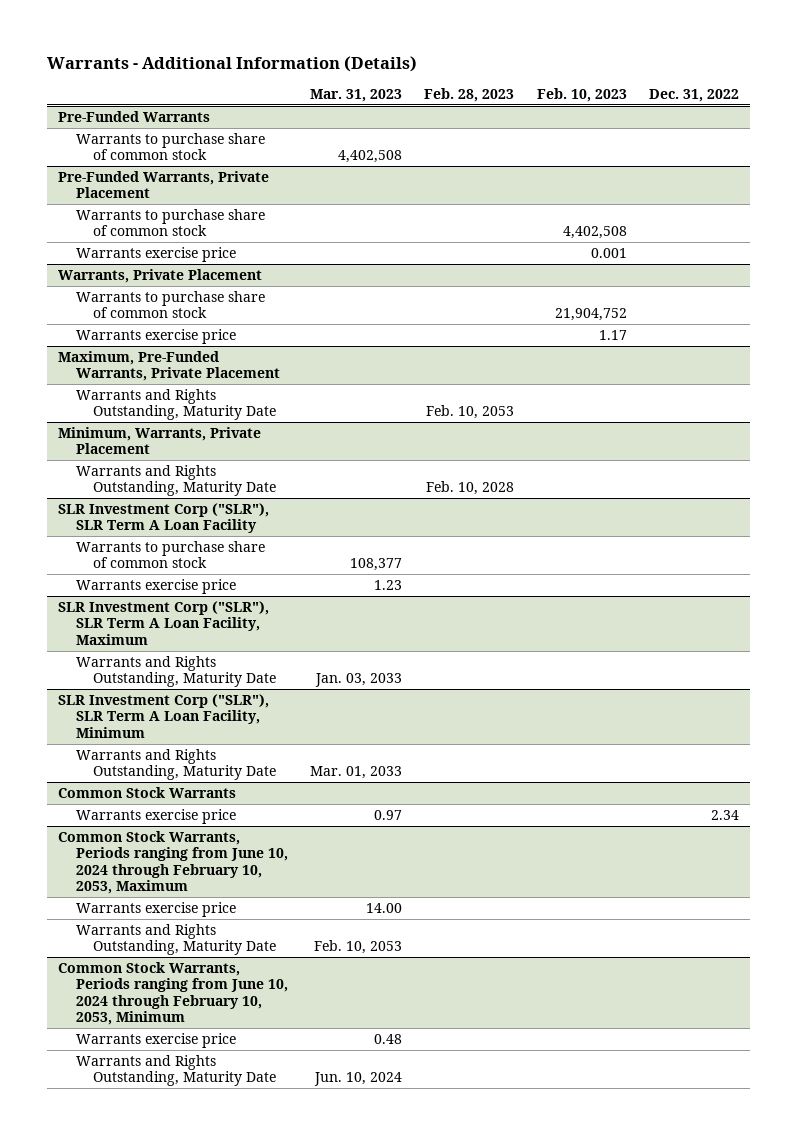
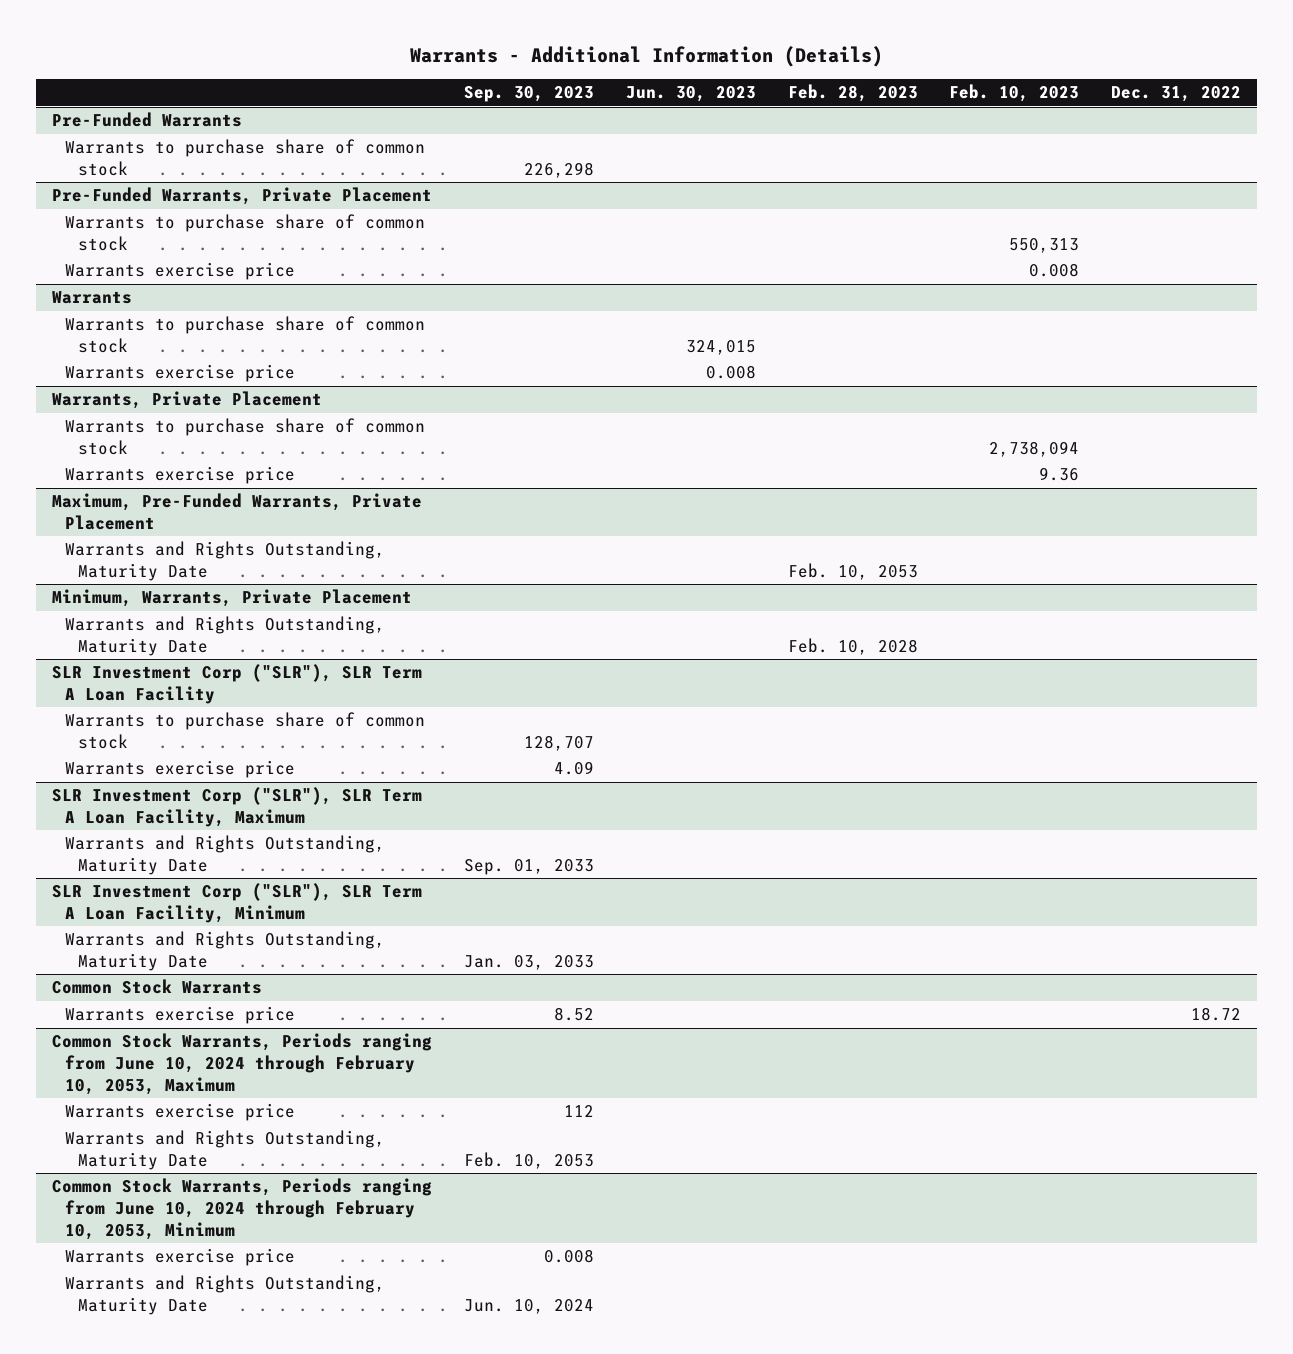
- | Mar. 31, 2023 | Feb. 28, 2023 | Feb. 10, 2023 | Dec. 31, 2022
+ | Sep. 30, 2023 | Jun. 30, 2023 | Feb. 28, 2023 | Feb. 10, 2023 | Dec. 31, 2022
@ Pre-Funded Warrants, Private Placement
- Warrants to purchase share of common stock | | | 4,402,508 |
- Warrants exercise price | | | 0.001 |
+ Warrants to purchase share of common stock | | | | 550,313 |
+ Warrants exercise price | | | | 0.008 |
+ Warrants
+ Warrants to purchase share of common stock | | 324,015 | | |
+ Warrants exercise price | | 0.008 | | |
@ Warrants, Private Placement
- Warrants to purchase share of common stock | | | 21,904,752 |
- Warrants exercise price | | | 1.17 |
+ Warrants to purchase share of common stock | | | | 2,738,094 |
+ Warrants exercise price | | | | 9.36 |
@ Common Stock Warrants
- Warrants exercise price | 0.97 | | | 2.34
+ Warrants exercise price | 8.52 | | | | 18.72

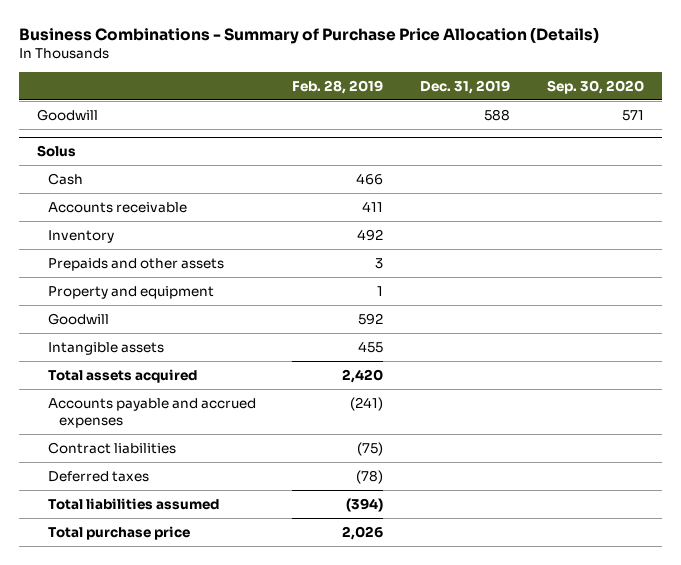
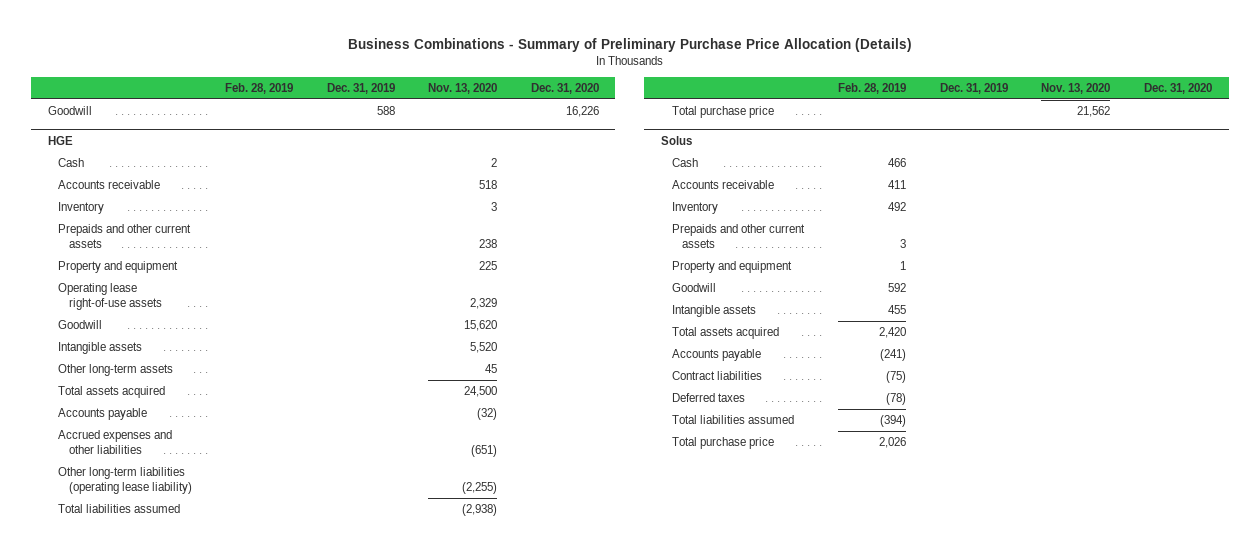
- Business Combinations - Summary of Purchase Price Allocation (Details)
+ Business Combinations - Summary of Preliminary Purchase Price Allocation (Details)
- | Feb. 28, 2019 | Dec. 31, 2019 | Sep. 30, 2020
+ | Feb. 28, 2019 | Dec. 31, 2019 | Nov. 13, 2020 | Dec. 31, 2020
+ HGE
+ Cash | | | 2 |
+ Accounts receivable | | | 518 |
+ Inventory | | | 3 |
+ Prepaids and other current assets | | | 238 |
+ Property and equipment | | | 225 |
+ Operating lease right-of-use assets | | | 2,329 |
+ Goodwill | | | 15,620 |
+ Intangible assets | | | 5,520 |
+ Other long-term assets | | | 45 |
+ Total assets acquired | | | 24,500 |
+ Accounts payable | | | (32) |
+ Accrued expenses and other liabilities | | | (651) |
+ Other long-term liabilities (operating lease liability) | | | (2,255) |
+ Total liabilities assumed | | | (2,938) |
+ Total purchase price | | | 21,562 |
@ Solus
- Prepaids and other assets | 3 | |
+ Prepaids and other current assets | 3 | | |
- Accounts payable and accrued expenses | (241) | |
+ Accounts payable | (241) | | |

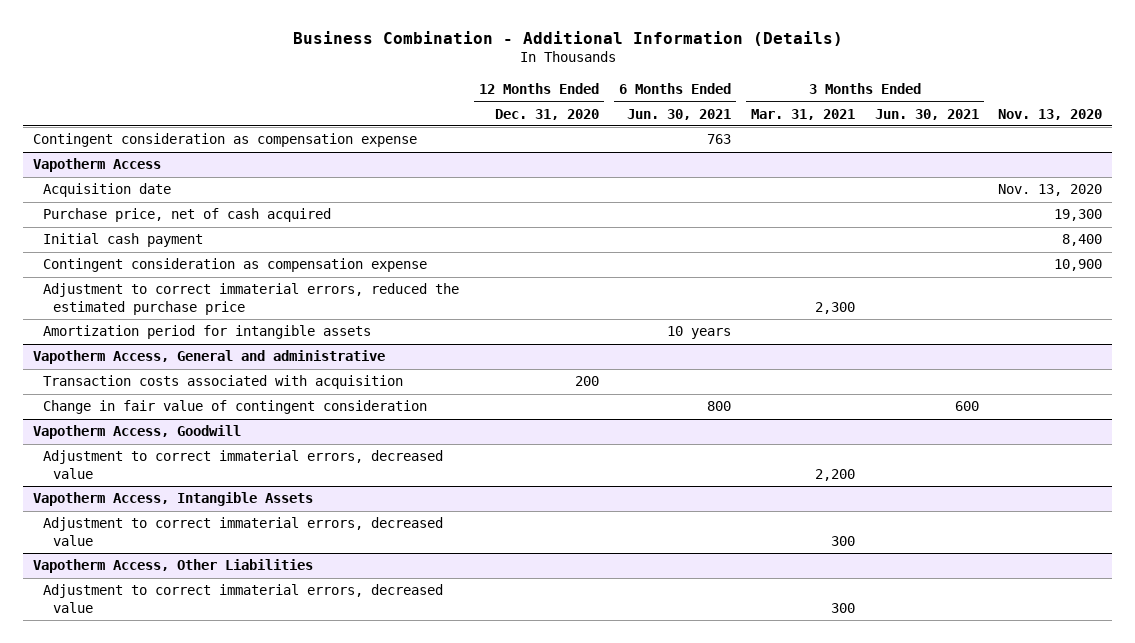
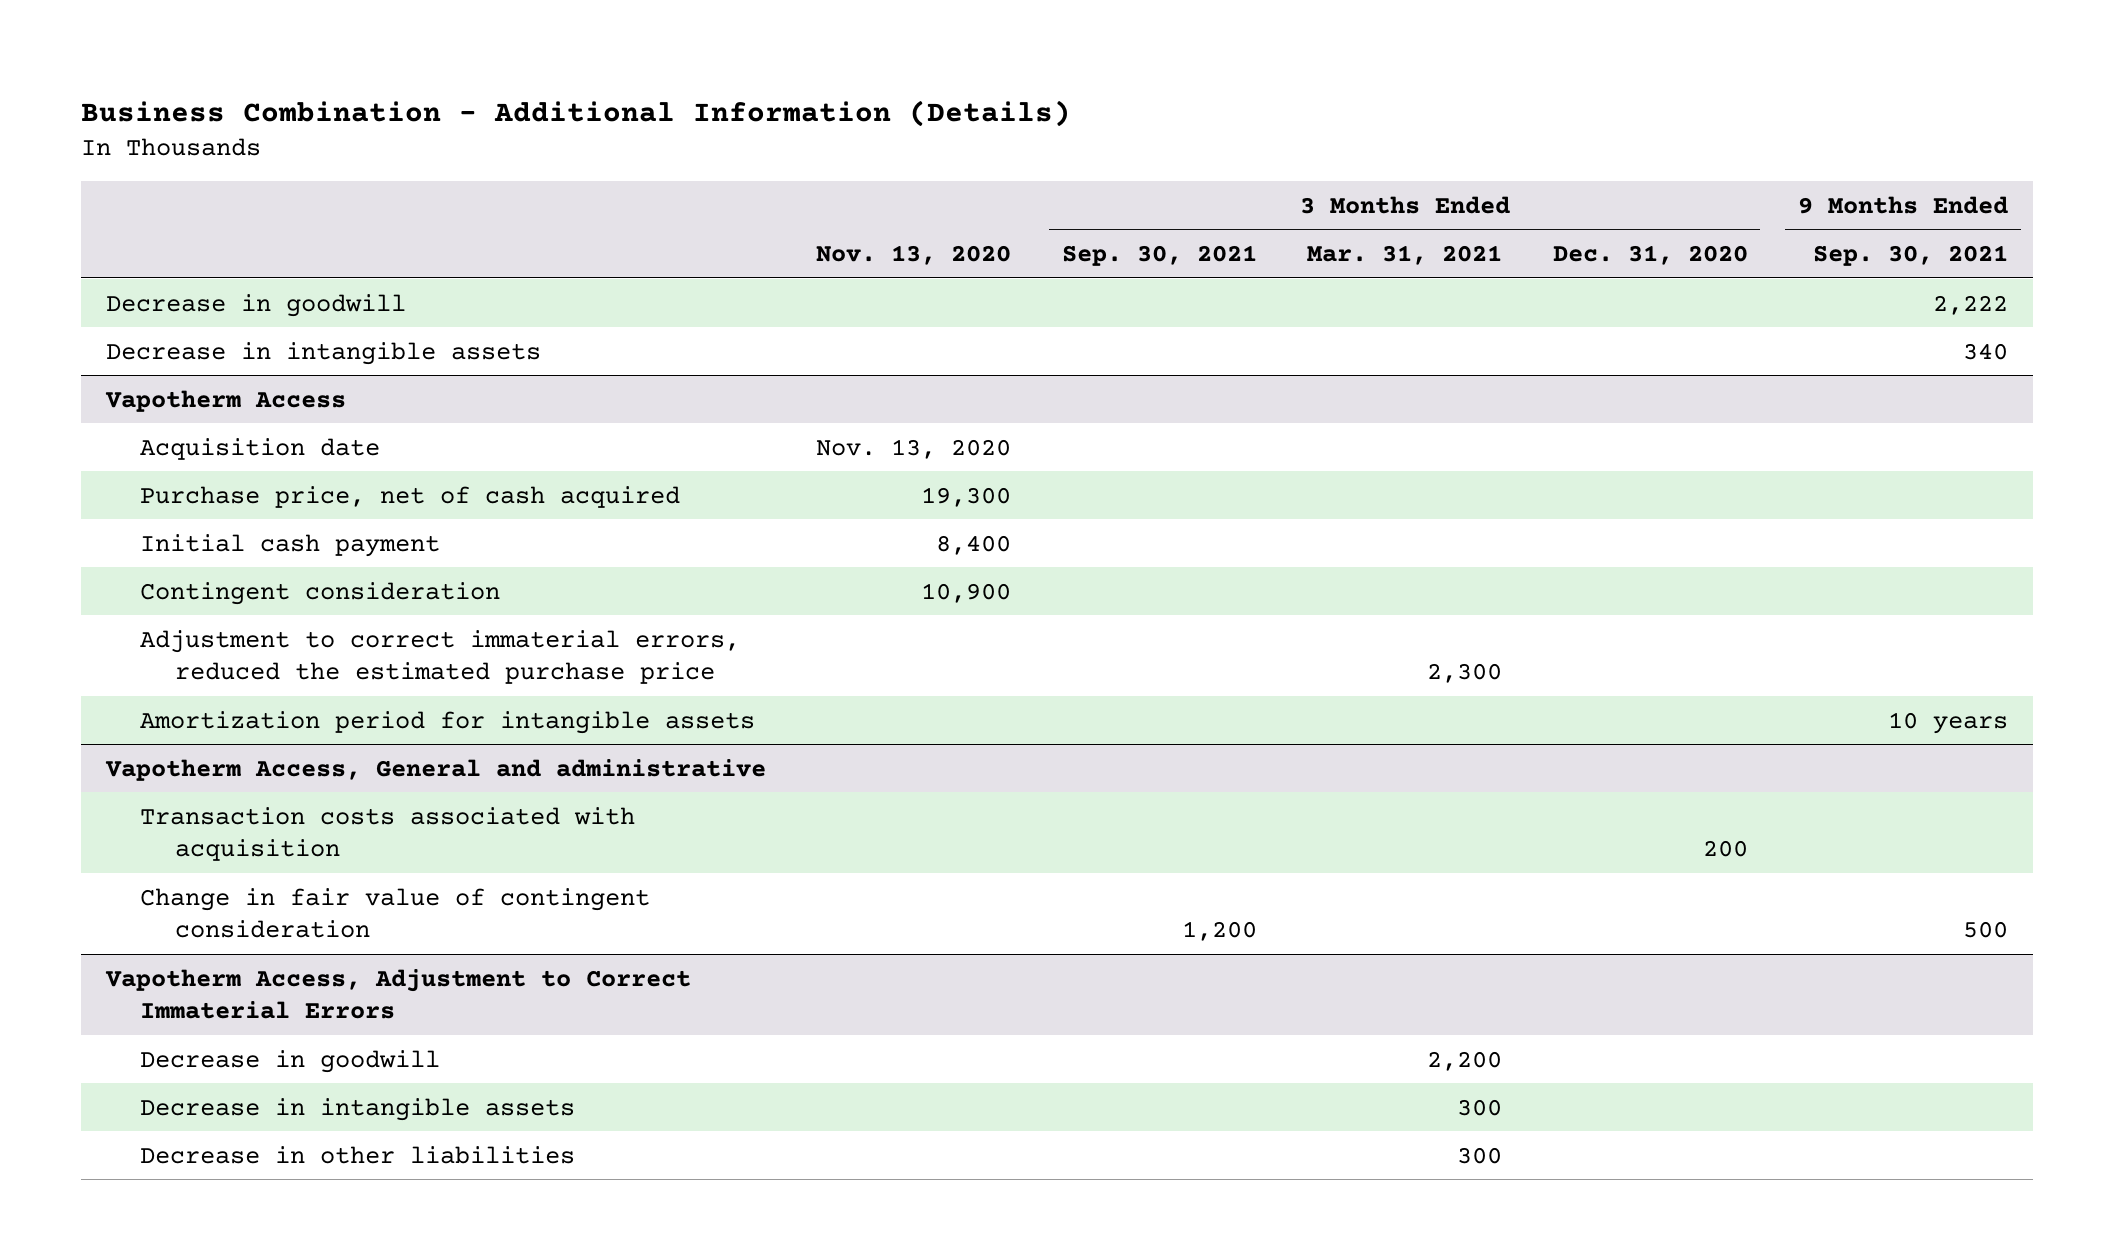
- | 12 Months Ended Dec. 31, 2020 | 6 Months Ended Jun. 30, 2021 | 3 Months Ended Mar. 31, 2021 | 3 Months Ended Jun. 30, 2021 | Nov. 13, 2020
+ | Nov. 13, 2020 | 3 Months Ended Sep. 30, 2021 | 3 Months Ended Mar. 31, 2021 | 3 Months Ended Dec. 31, 2020 | 9 Months Ended Sep. 30, 2021
- Contingent consideration as compensation expense | | 763 | | |
+ Decrease in goodwill | | | | | 2,222
+ Decrease in intangible assets | | | | | 340
@ Vapotherm Access
- Contingent consideration as compensation expense | | | | | 10,900
+ Contingent consideration | 10,900 | | | |
- Vapotherm Access, Goodwill
- Adjustment to correct immaterial errors, decreased value | | | 2,200 | |
- Vapotherm Access, Intangible Assets
- Adjustment to correct immaterial errors, decreased value | | | 300 | |
- Vapotherm Access, Other Liabilities
- Adjustment to correct immaterial errors, decreased value | | | 300 | |
+ Vapotherm Access, Adjustment to Correct Immaterial Errors
+ Decrease in goodwill | | | 2,200 | |
+ Decrease in intangible assets | | | 300 | |
+ Decrease in other liabilities | | | 300 | |

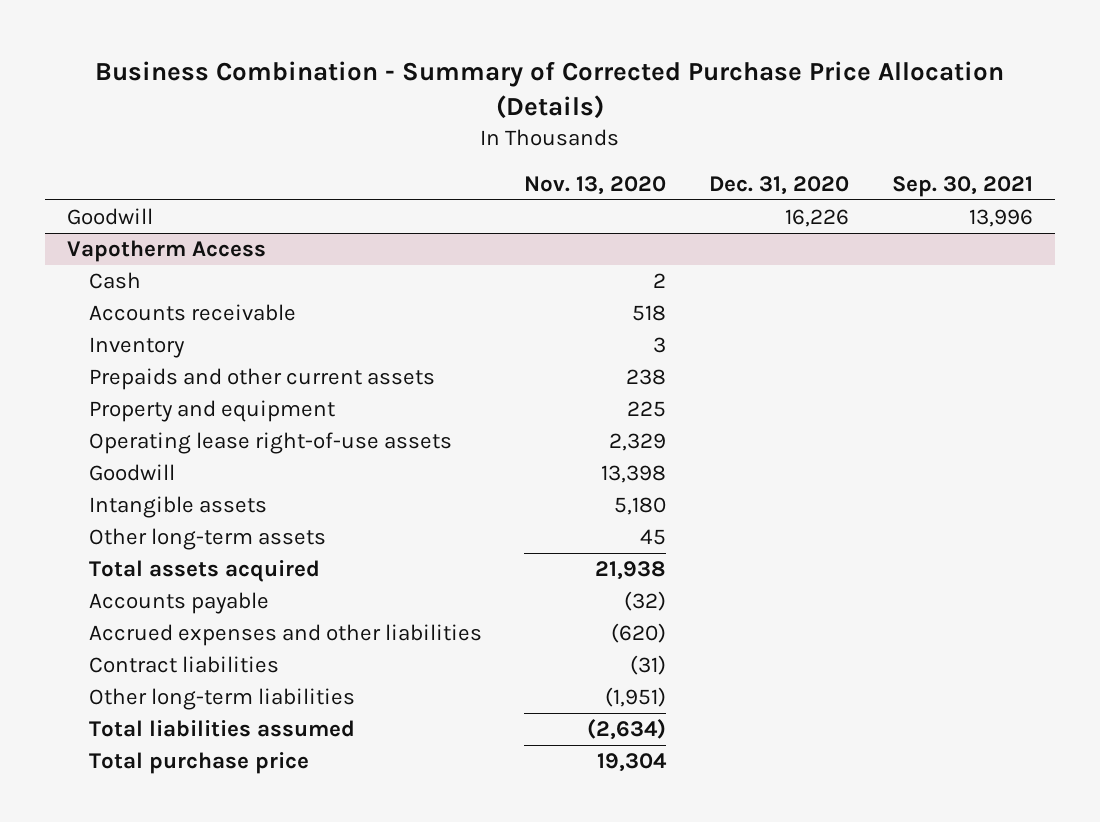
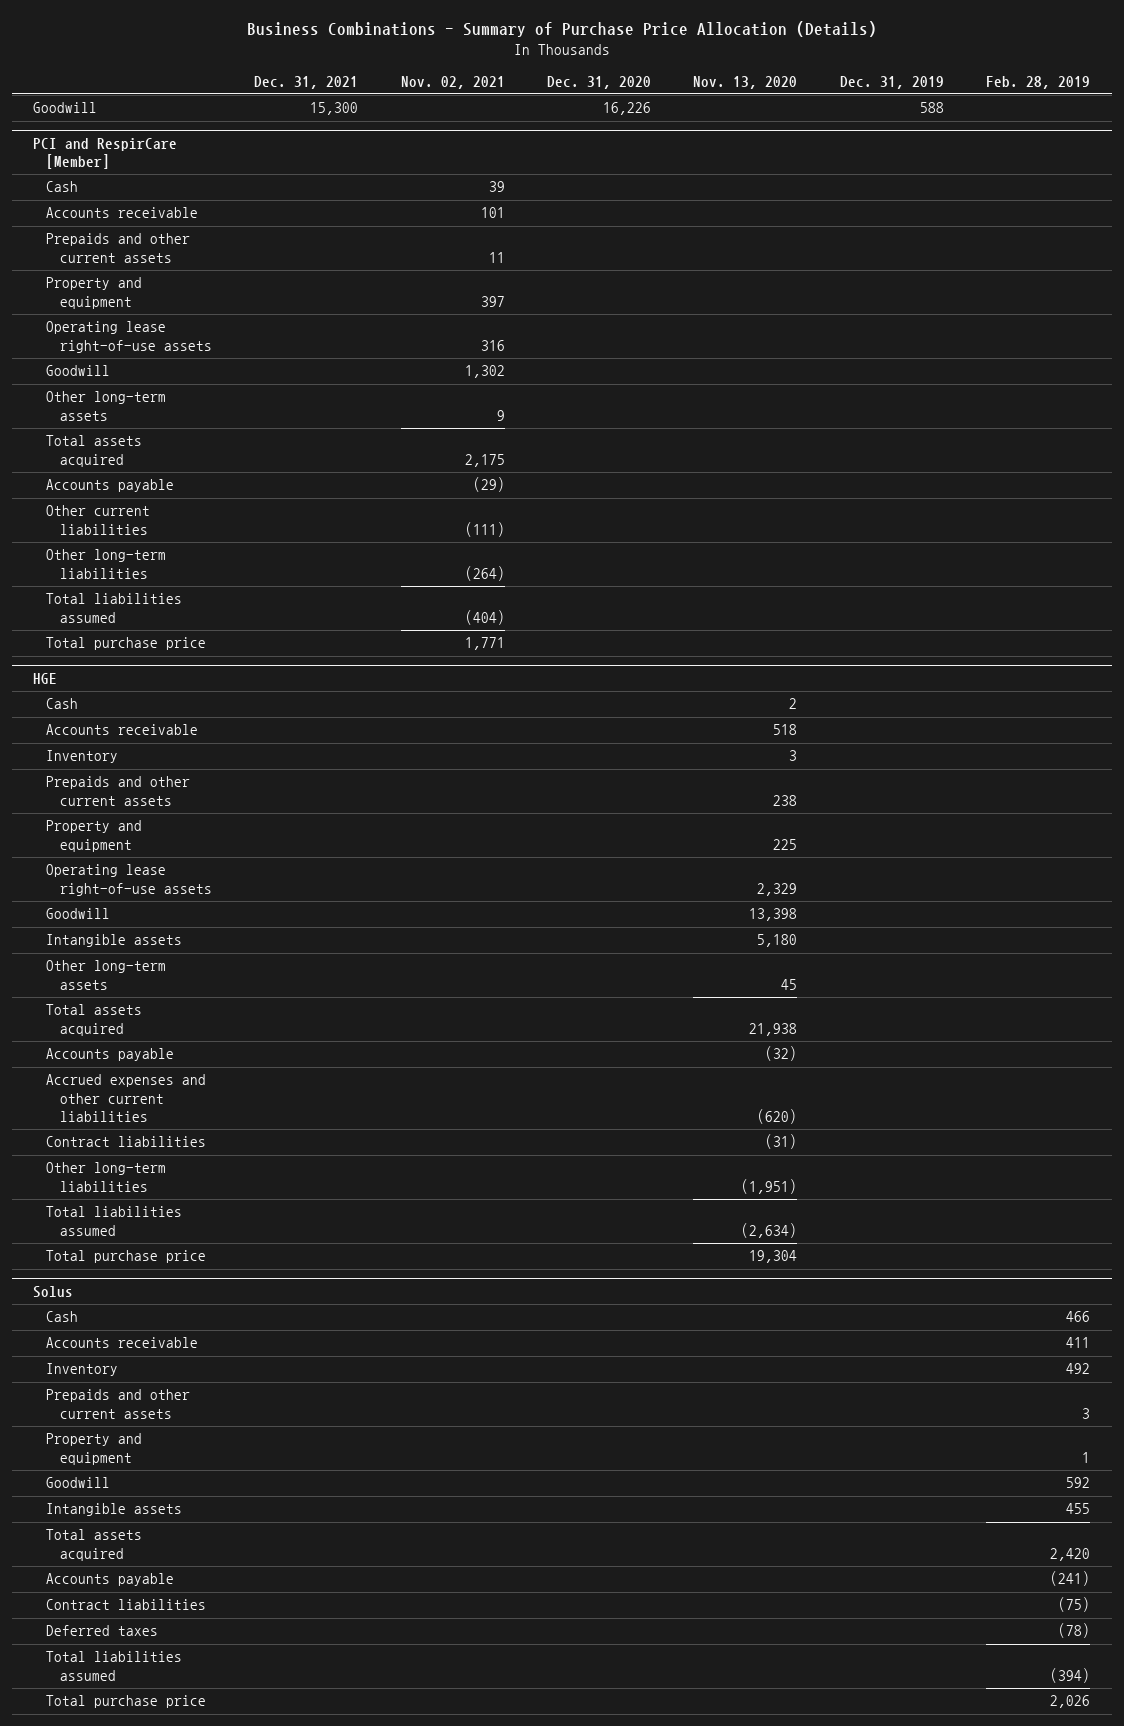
- Business Combination - Summary of Corrected Purchase Price Allocation (Details)
+ Business Combinations - Summary of Purchase Price Allocation (Details)
- | Nov. 13, 2020 | Dec. 31, 2020 | Sep. 30, 2021
+ | Dec. 31, 2021 | Nov. 02, 2021 | Dec. 31, 2020 | Nov. 13, 2020 | Dec. 31, 2019 | Feb. 28, 2019
- Vapotherm Access
+ PCI and RespirCare [Member]
+ Cash | | 39 | | | |
+ Accounts receivable | | 101 | | | |
+ Prepaids and other current assets | | 11 | | | |
+ Property and equipment | | 397 | | | |
+ Operating lease right-of-use assets | | 316 | | | |
+ Goodwill | | 1,302 | | | |
+ Other long-term assets | | 9 | | | |
+ Total assets acquired | | 2,175 | | | |
+ Accounts payable | | (29) | | | |
+ Other current liabilities | | (111) | | | |
+ Other long-term liabilities | | (264) | | | |
+ Total liabilities assumed | | (404) | | | |
+ Total purchase price | | 1,771 | | | |
+ HGE
- Accrued expenses and other liabilities | (620) | |
+ Accrued expenses and other current liabilities | | | | (620) | |
+ Solus
+ Cash | | | | | | 466
+ Accounts receivable | | | | | | 411
+ Inventory | | | | | | 492
+ Prepaids and other current assets | | | | | | 3
+ Property and equipment | | | | | | 1
+ Goodwill | | | | | | 592
+ Intangible assets | | | | | | 455
+ Total assets acquired | | | | | | 2,420
+ Accounts payable | | | | | | (241)
+ Contract liabilities | | | | | | (75)
+ Deferred taxes | | | | | | (78)
+ Total liabilities assumed | | | | | | (394)
+ Total purchase price | | | | | | 2,026

